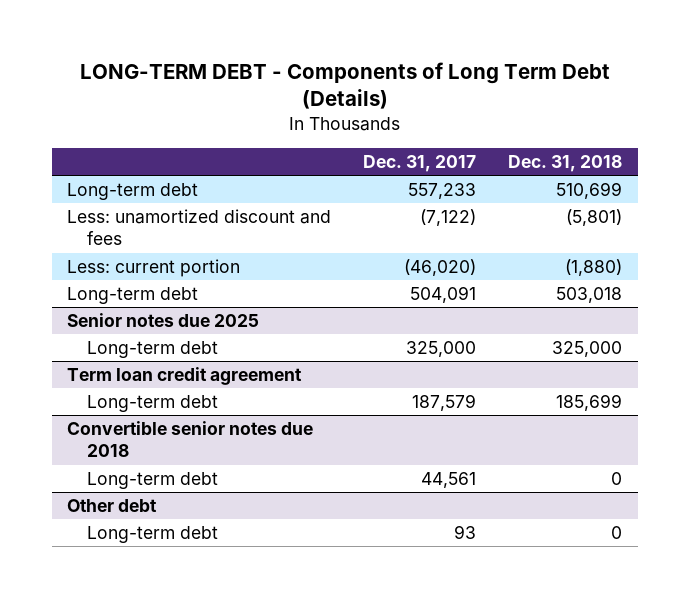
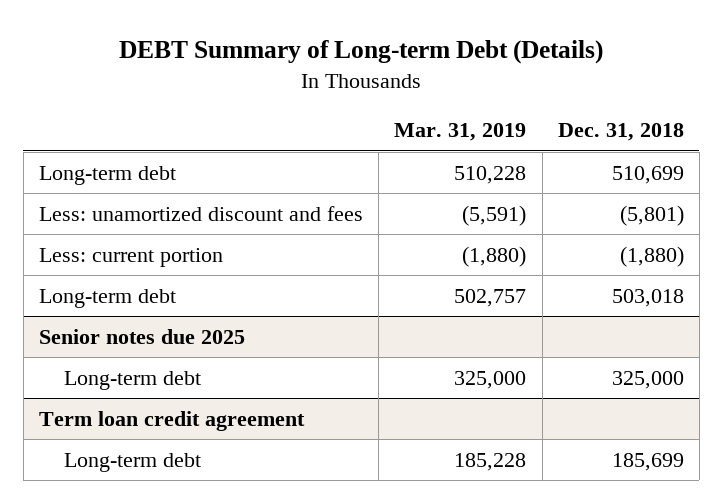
- LONG-TERM DEBT - Components of Long Term Debt (Details)
+ DEBT Summary of Long-term Debt (Details)
- | Dec. 31, 2017 | Dec. 31, 2018
+ | Mar. 31, 2019 | Dec. 31, 2018
- Convertible senior notes due 2018
- Long-term debt | 44,561 | 0
- Other debt
- Long-term debt | 93 | 0

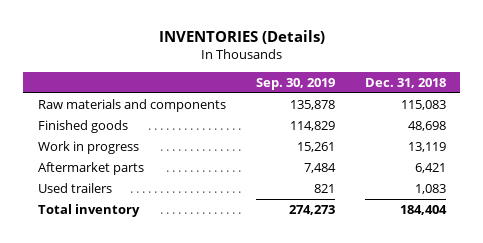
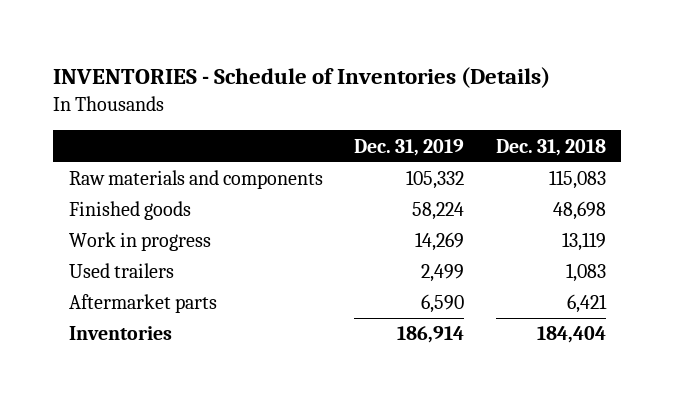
- INVENTORIES (Details)
+ INVENTORIES - Schedule of Inventories (Details)
- | Sep. 30, 2019 | Dec. 31, 2018
+ | Dec. 31, 2019 | Dec. 31, 2018
- Total inventory | 274,273 | 184,404
moved down: Aftermarket parts | 6,590 | 6,421
+ Inventories | 186,914 | 184,404

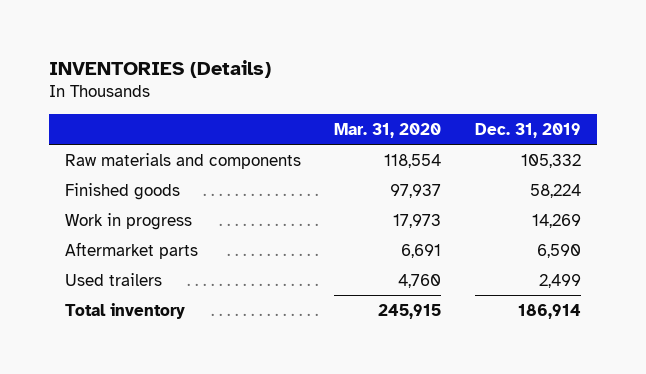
- INVENTORIES - Schedule of Inventories (Details)
+ INVENTORIES (Details)
- | Dec. 31, 2019 | Dec. 31, 2018
+ | Mar. 31, 2020 | Dec. 31, 2019
- Inventories | 186,914 | 184,404
moved down: Used trailers | 4,760 | 2,499
+ Total inventory | 245,915 | 186,914

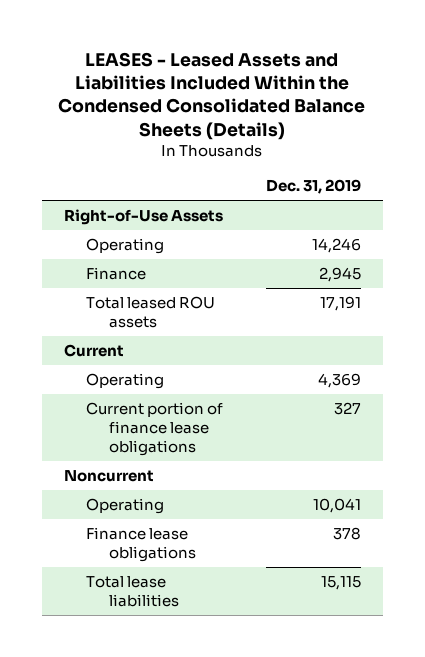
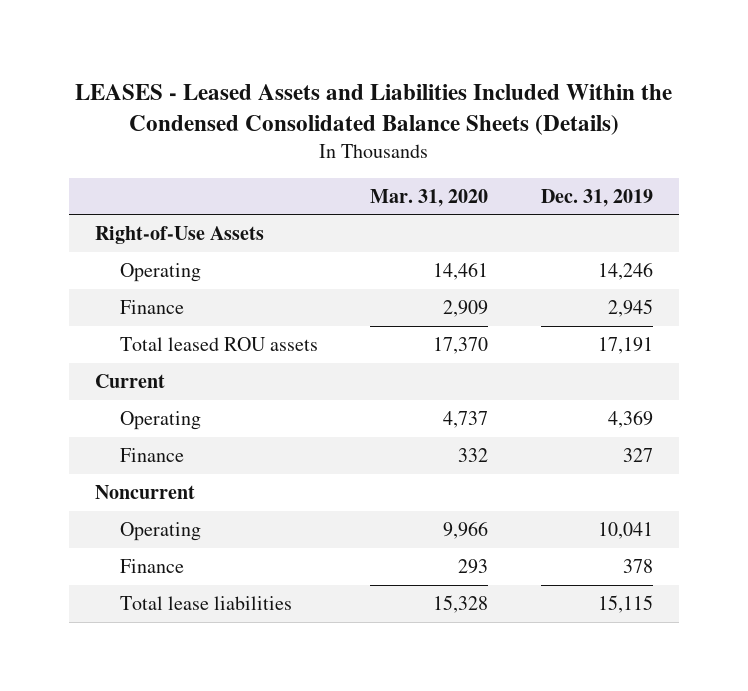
- | Dec. 31, 2019
+ | Mar. 31, 2020 | Dec. 31, 2019
- Current portion of finance lease obligations | 327
+ Finance | 332 | 327
- Finance lease obligations | 378
+ Finance | 293 | 378

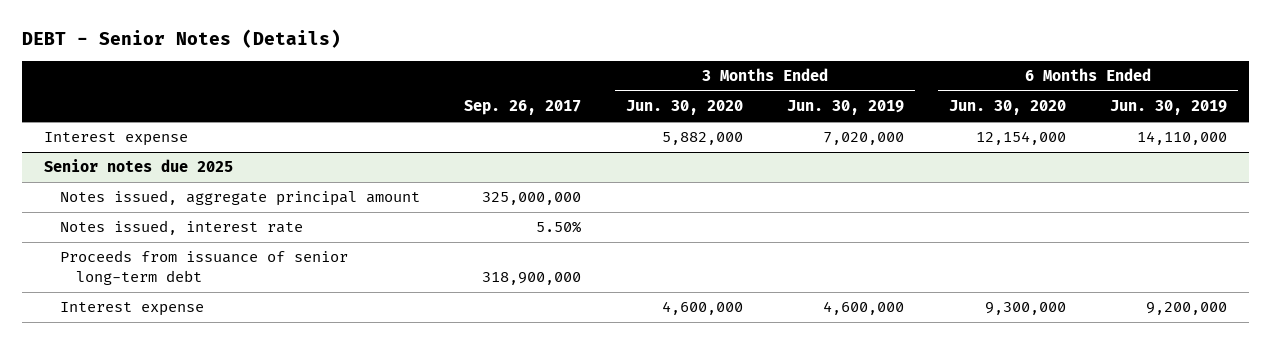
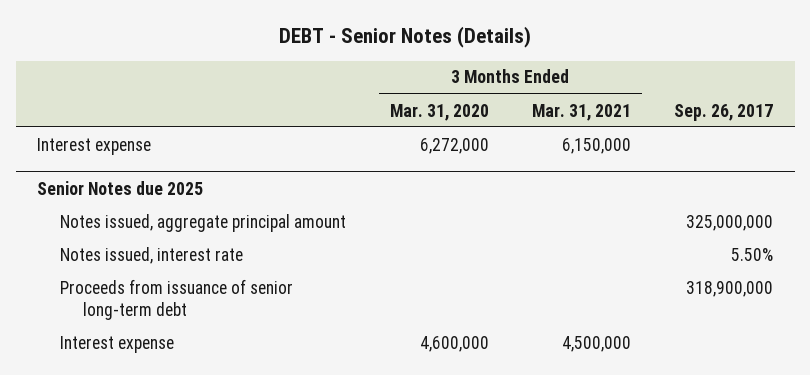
- | Sep. 26, 2017 | 3 Months Ended Jun. 30, 2020 | 3 Months Ended Jun. 30, 2019 | 6 Months Ended Jun. 30, 2020 | 6 Months Ended Jun. 30, 2019
+ | 3 Months Ended Mar. 31, 2020 | 3 Months Ended Mar. 31, 2021 | Sep. 26, 2017
- Senior notes due 2025
+ Senior Notes due 2025

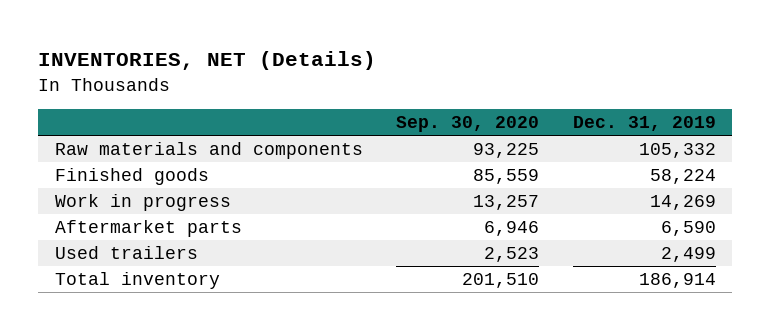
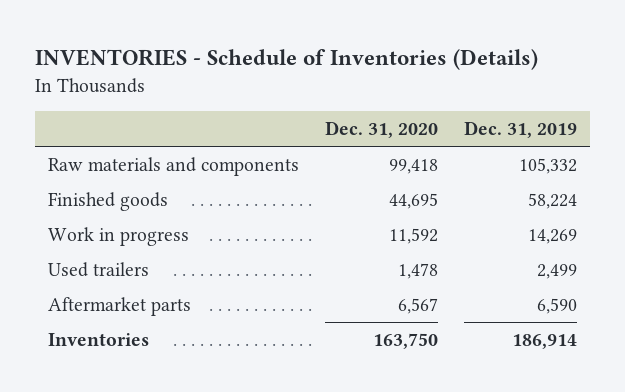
- INVENTORIES, NET (Details)
+ INVENTORIES - Schedule of Inventories (Details)
- | Sep. 30, 2020 | Dec. 31, 2019
+ | Dec. 31, 2020 | Dec. 31, 2019
- Total inventory | 201,510 | 186,914
moved down: Aftermarket parts | 6,567 | 6,590
+ Inventories | 163,750 | 186,914

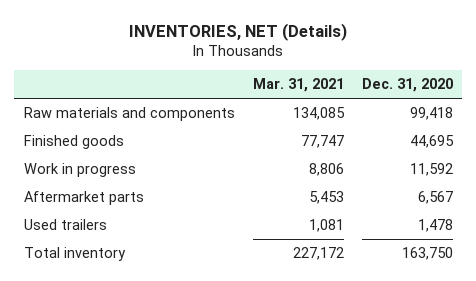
- INVENTORIES - Schedule of Inventories (Details)
+ INVENTORIES, NET (Details)
- | Dec. 31, 2020 | Dec. 31, 2019
+ | Mar. 31, 2021 | Dec. 31, 2020
- Inventories | 163,750 | 186,914
moved down: Used trailers | 1,081 | 1,478
+ Total inventory | 227,172 | 163,750

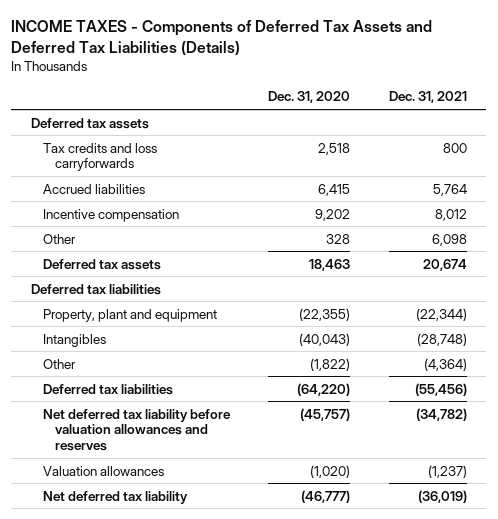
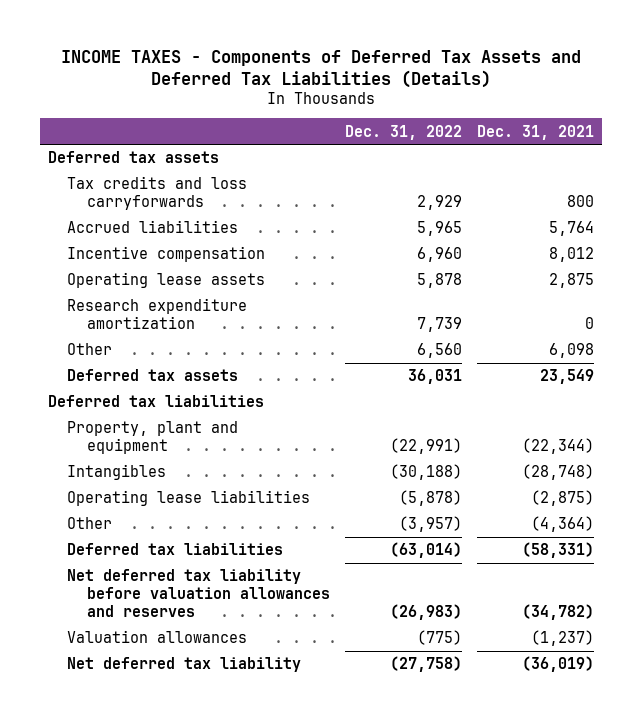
- | Dec. 31, 2020 | Dec. 31, 2021
+ | Dec. 31, 2022 | Dec. 31, 2021
+ Operating lease assets | 5,878 | 2,875
+ Research expenditure amortization | 7,739 | 0
- Deferred tax assets | 18,463 | 20,674
+ Deferred tax assets | 36,031 | 23,549
+ Operating lease liabilities | (5,878) | (2,875)
- Deferred tax liabilities | (64,220) | (55,456)
+ Deferred tax liabilities | (63,014) | (58,331)

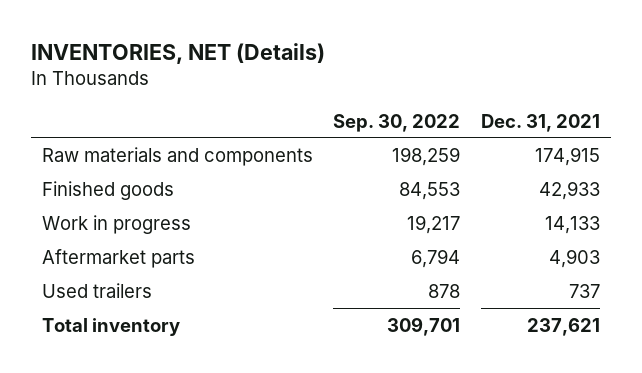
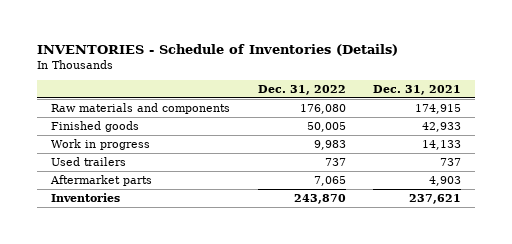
- INVENTORIES, NET (Details)
+ INVENTORIES - Schedule of Inventories (Details)
- | Sep. 30, 2022 | Dec. 31, 2021
+ | Dec. 31, 2022 | Dec. 31, 2021
- Total inventory | 309,701 | 237,621
moved down: Aftermarket parts | 7,065 | 4,903
+ Inventories | 243,870 | 237,621

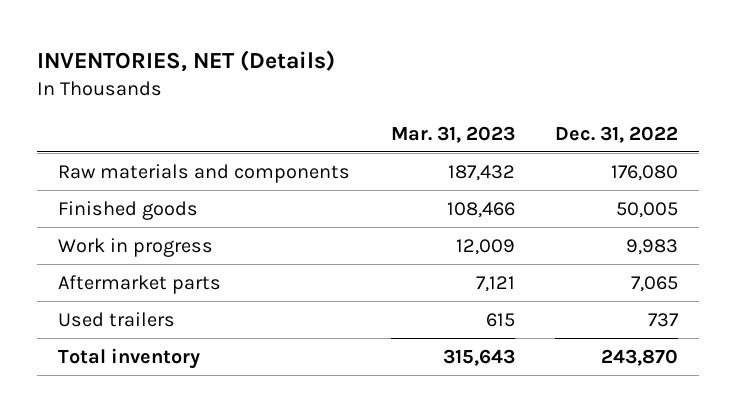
- INVENTORIES - Schedule of Inventories (Details)
+ INVENTORIES, NET (Details)
- | Dec. 31, 2022 | Dec. 31, 2021
+ | Mar. 31, 2023 | Dec. 31, 2022
- Inventories | 243,870 | 237,621
moved down: Used trailers | 615 | 737
+ Total inventory | 315,643 | 243,870

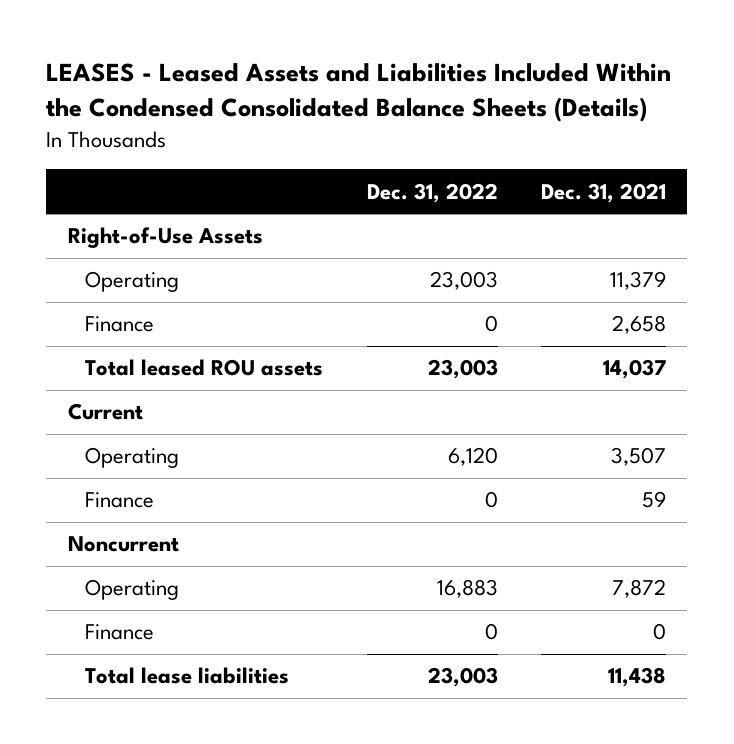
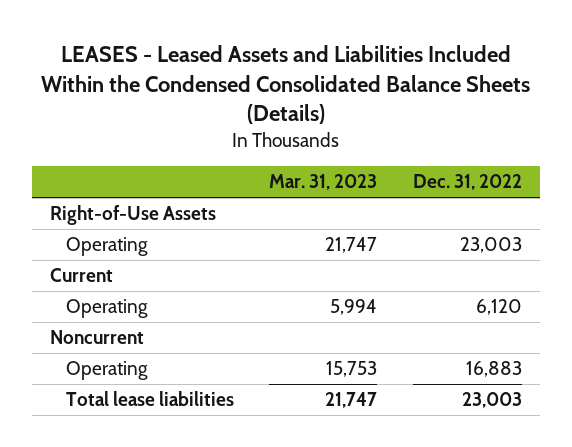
- | Dec. 31, 2022 | Dec. 31, 2021
+ | Mar. 31, 2023 | Dec. 31, 2022
- Finance | 0 | 2,658
- Total leased ROU assets | 23,003 | 14,037
- Finance | 0 | 59
- Finance | 0 | 0

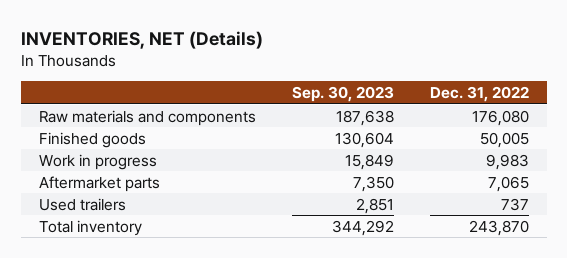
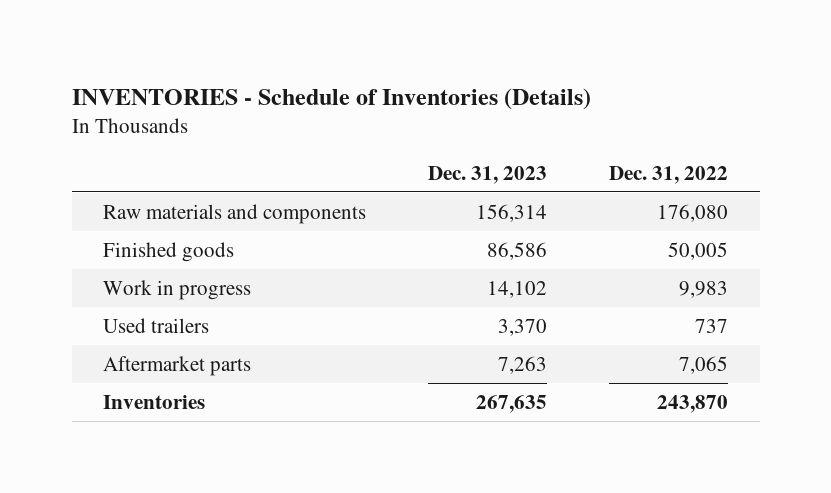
- INVENTORIES, NET (Details)
+ INVENTORIES - Schedule of Inventories (Details)
- | Sep. 30, 2023 | Dec. 31, 2022
+ | Dec. 31, 2023 | Dec. 31, 2022
- Total inventory | 344,292 | 243,870
moved down: Aftermarket parts | 7,263 | 7,065
+ Inventories | 267,635 | 243,870

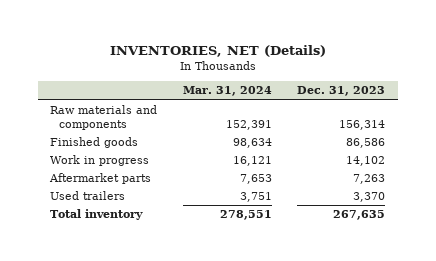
- INVENTORIES - Schedule of Inventories (Details)
+ INVENTORIES, NET (Details)
- | Dec. 31, 2023 | Dec. 31, 2022
+ | Mar. 31, 2024 | Dec. 31, 2023
- Inventories | 267,635 | 243,870
moved down: Used trailers | 3,751 | 3,370
+ Total inventory | 278,551 | 267,635

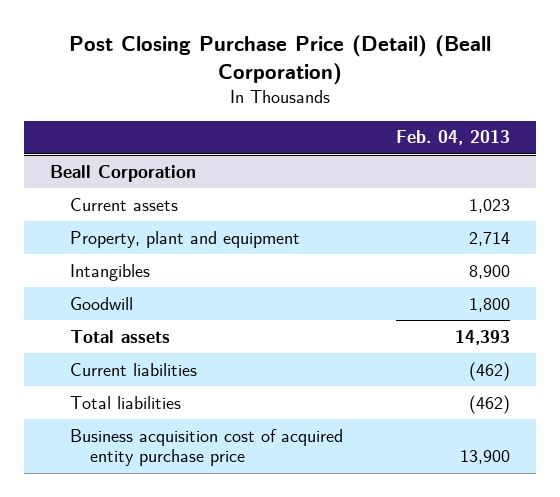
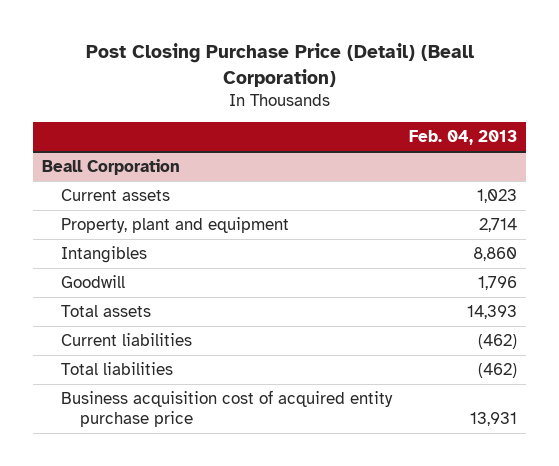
@ Beall Corporation
- Intangibles | 8,900
- Goodwill | 1,800
+ Intangibles | 8,860
+ Goodwill | 1,796
- Business acquisition cost of acquired entity purchase price | 13,900
+ Business acquisition cost of acquired entity purchase price | 13,931

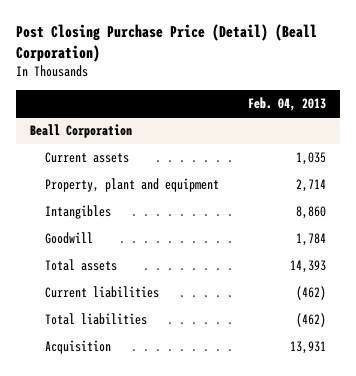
@ Beall Corporation
- Current assets | 1,023
+ Current assets | 1,035
- Goodwill | 1,796
+ Goodwill | 1,784
- Business acquisition cost of acquired entity purchase price | 13,931
+ Acquisition | 13,931

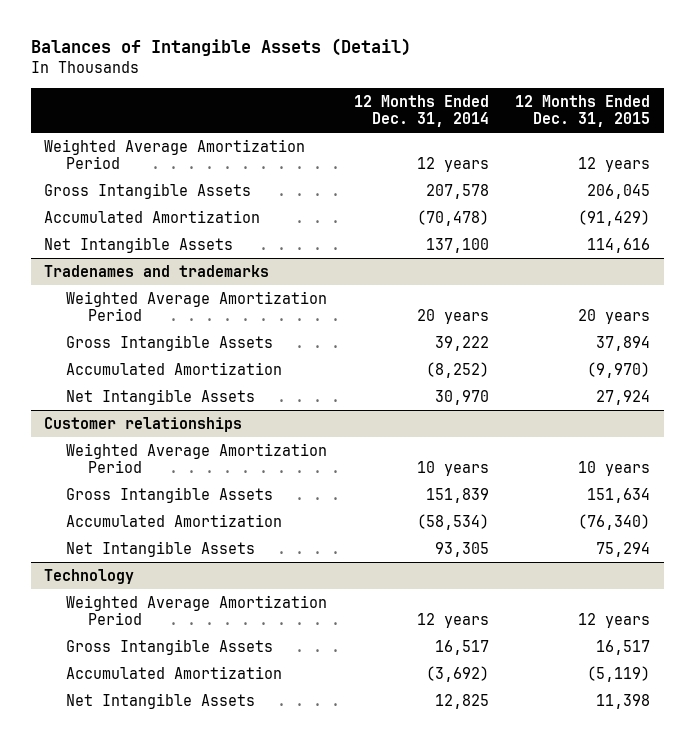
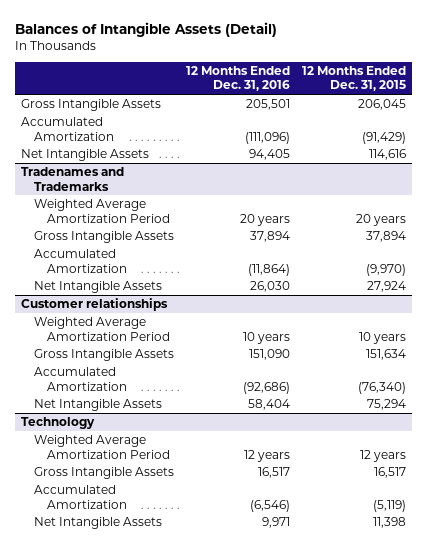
- | 12 Months Ended Dec. 31, 2014 | 12 Months Ended Dec. 31, 2015
+ | 12 Months Ended Dec. 31, 2016 | 12 Months Ended Dec. 31, 2015
- Weighted Average Amortization Period | 12 years | 12 years
- Tradenames and trademarks
+ Tradenames and Trademarks

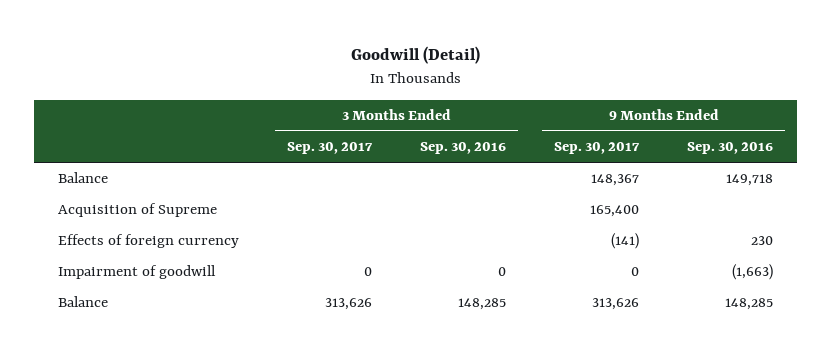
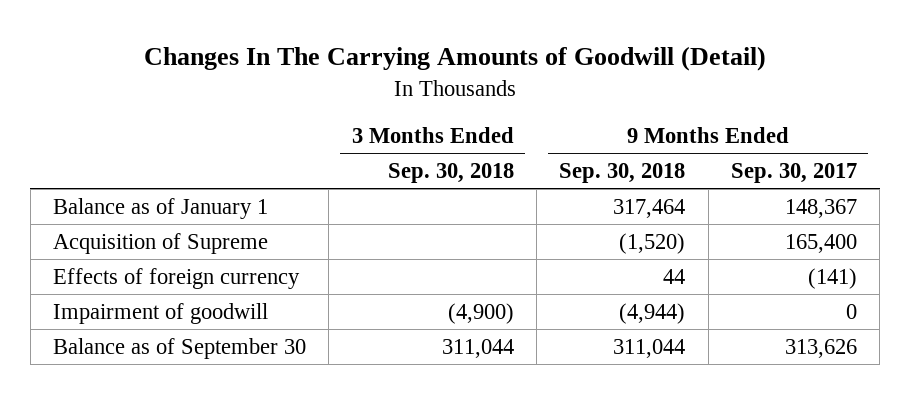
- Goodwill (Detail)
+ Changes In The Carrying Amounts of Goodwill (Detail)
- | 3 Months Ended Sep. 30, 2017 | 3 Months Ended Sep. 30, 2016 | 9 Months Ended Sep. 30, 2017 | 9 Months Ended Sep. 30, 2016
+ | 3 Months Ended Sep. 30, 2018 | 9 Months Ended Sep. 30, 2018 | 9 Months Ended Sep. 30, 2017
- Balance | | | 148,367 | 149,718
+ Balance as of January 1 | | 317,464 | 148,367
- Balance | 313,626 | 148,285 | 313,626 | 148,285
+ Balance as of September 30 | 311,044 | 311,044 | 313,626

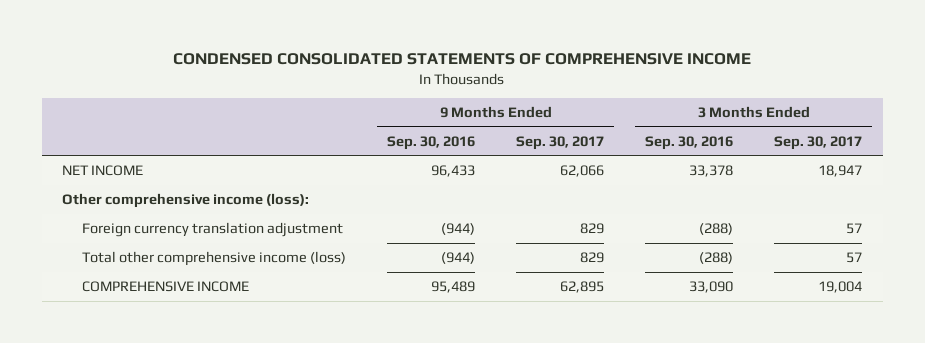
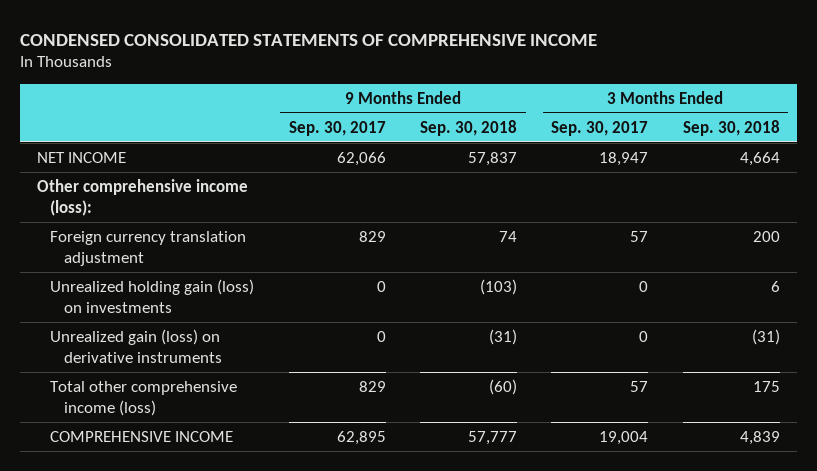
- | 9 Months Ended Sep. 30, 2016 | 9 Months Ended Sep. 30, 2017 | 3 Months Ended Sep. 30, 2016 | 3 Months Ended Sep. 30, 2017
+ | 9 Months Ended Sep. 30, 2017 | 9 Months Ended Sep. 30, 2018 | 3 Months Ended Sep. 30, 2017 | 3 Months Ended Sep. 30, 2018
+ Unrealized holding gain (loss) on investments | 0 | (103) | 0 | 6
+ Unrealized gain (loss) on derivative instruments | 0 | (31) | 0 | (31)

